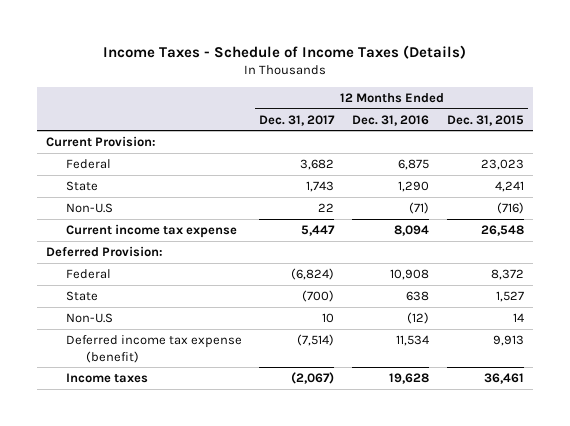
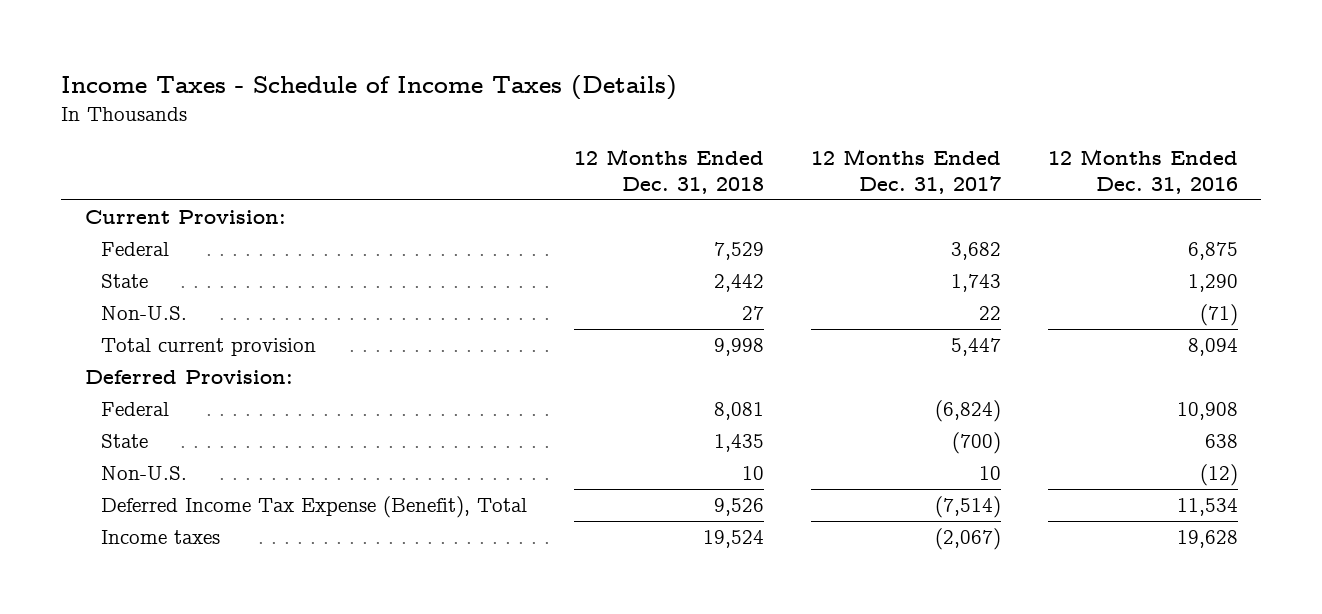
- | 12 Months Ended Dec. 31, 2017 | 12 Months Ended Dec. 31, 2016 | 12 Months Ended Dec. 31, 2015
+ | 12 Months Ended Dec. 31, 2018 | 12 Months Ended Dec. 31, 2017 | 12 Months Ended Dec. 31, 2016
- Non-U.S | 22 | (71) | (716)
- Current income tax expense | 5,447 | 8,094 | 26,548
+ Non-U.S. | 27 | 22 | (71)
+ Total current provision | 9,998 | 5,447 | 8,094
- Non-U.S | 10 | (12) | 14
- Deferred income tax expense (benefit) | (7,514) | 11,534 | 9,913
+ Non-U.S. | 10 | 10 | (12)
+ Deferred Income Tax Expense (Benefit), Total | 9,526 | (7,514) | 11,534

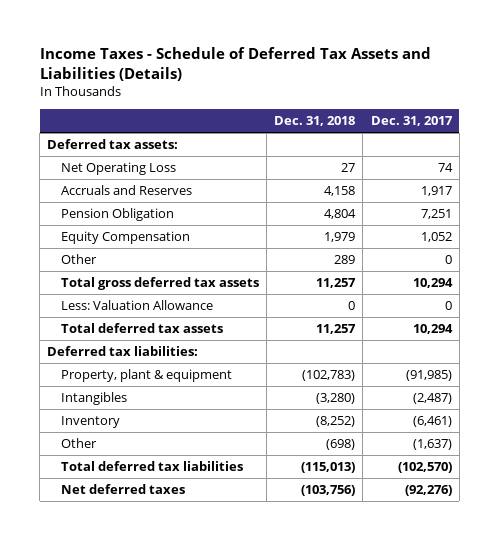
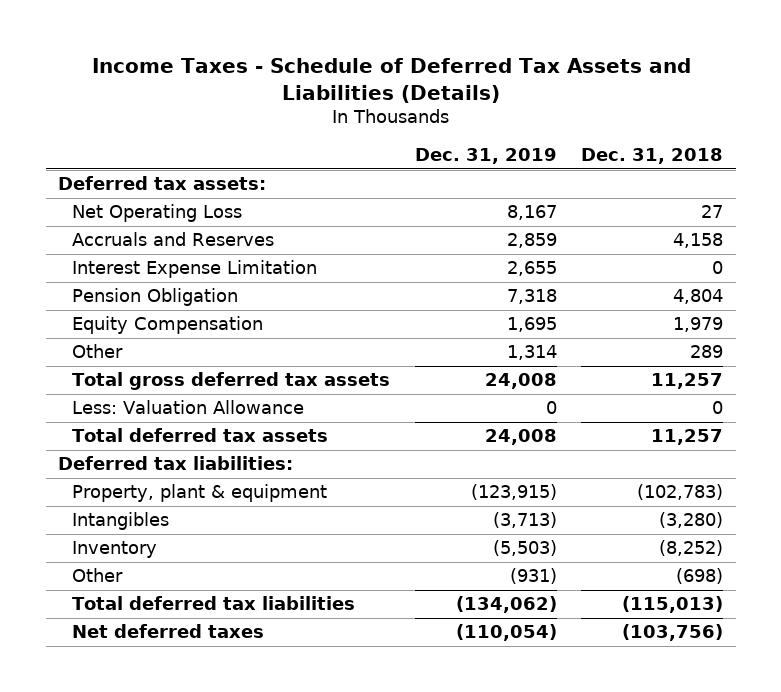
- | Dec. 31, 2018 | Dec. 31, 2017
+ | Dec. 31, 2019 | Dec. 31, 2018
+ Interest Expense Limitation | 2,655 | 0

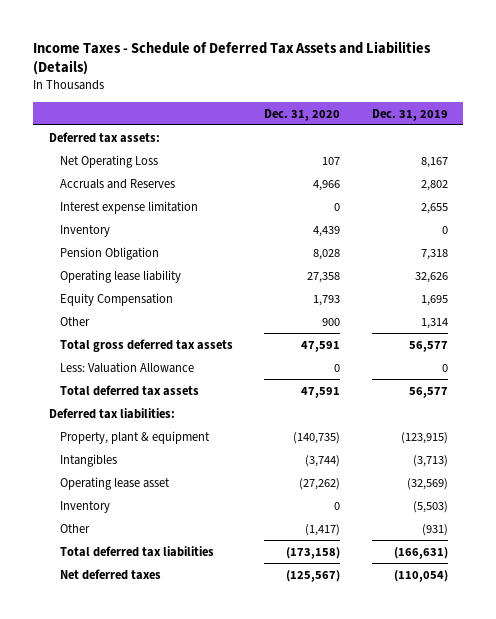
- | Dec. 31, 2019 | Dec. 31, 2018
+ | Dec. 31, 2020 | Dec. 31, 2019
- Accruals and Reserves | 2,859 | 4,158
- Interest Expense Limitation | 2,655 | 0
+ Accruals and Reserves | 4,966 | 2,802
+ Interest expense limitation | 0 | 2,655
+ Inventory | 4,439 | 0
+ Operating lease liability | 27,358 | 32,626
- Total gross deferred tax assets | 24,008 | 11,257
+ Total gross deferred tax assets | 47,591 | 56,577
- Total deferred tax assets | 24,008 | 11,257
+ Total deferred tax assets | 47,591 | 56,577
+ Operating lease asset | (27,262) | (32,569)
- Total deferred tax liabilities | (134,062) | (115,013)
+ Total deferred tax liabilities | (173,158) | (166,631)

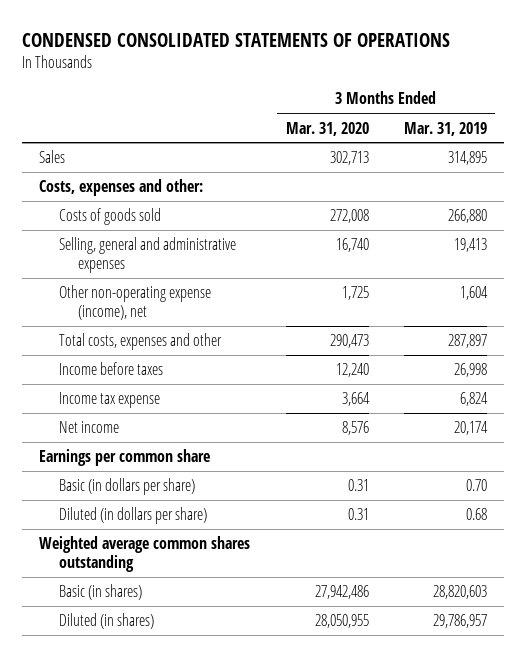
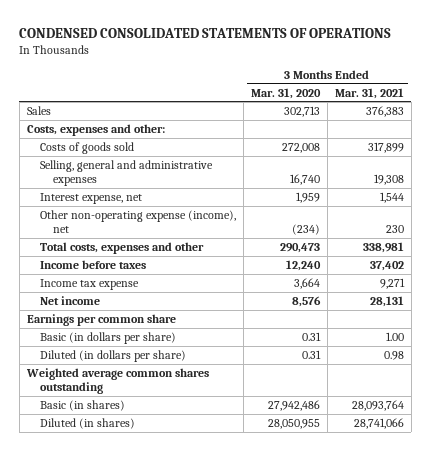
- | 3 Months Ended Mar. 31, 2020 | 3 Months Ended Mar. 31, 2019
+ | 3 Months Ended Mar. 31, 2020 | 3 Months Ended Mar. 31, 2021
- Other non-operating expense (income), net | 1,725 | 1,604
+ Interest expense, net | 1,959 | 1,544
+ Other non-operating expense (income), net | (234) | 230

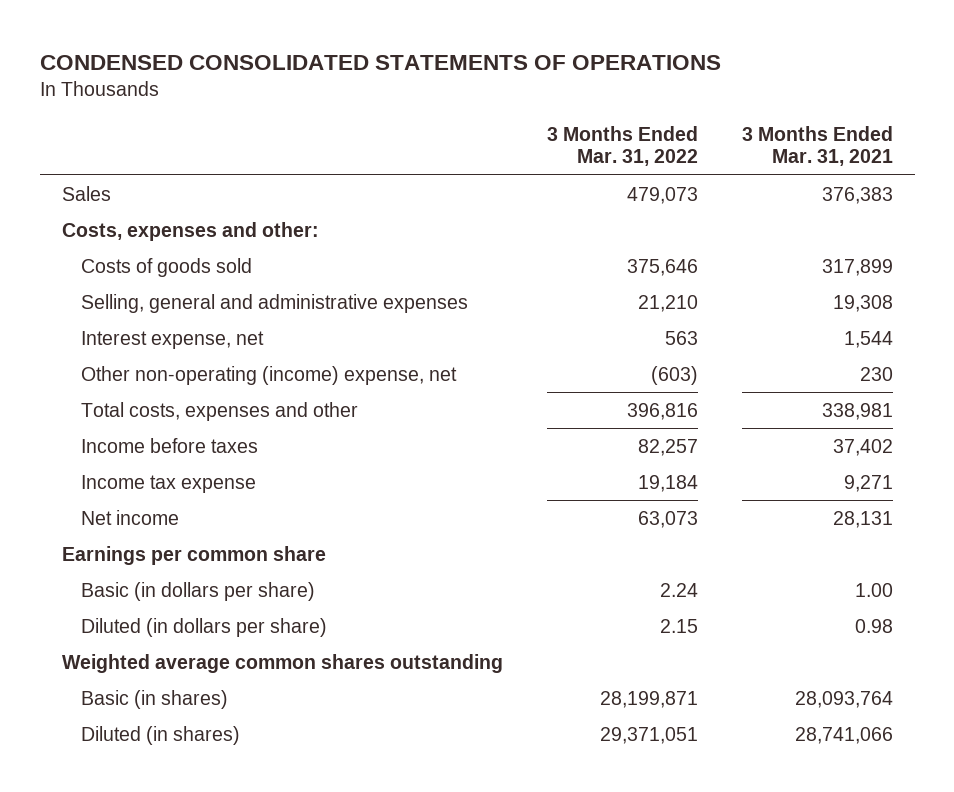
- | 3 Months Ended Mar. 31, 2020 | 3 Months Ended Mar. 31, 2021
+ | 3 Months Ended Mar. 31, 2022 | 3 Months Ended Mar. 31, 2021
- Other non-operating expense (income), net | (234) | 230
+ Other non-operating (income) expense, net | (603) | 230

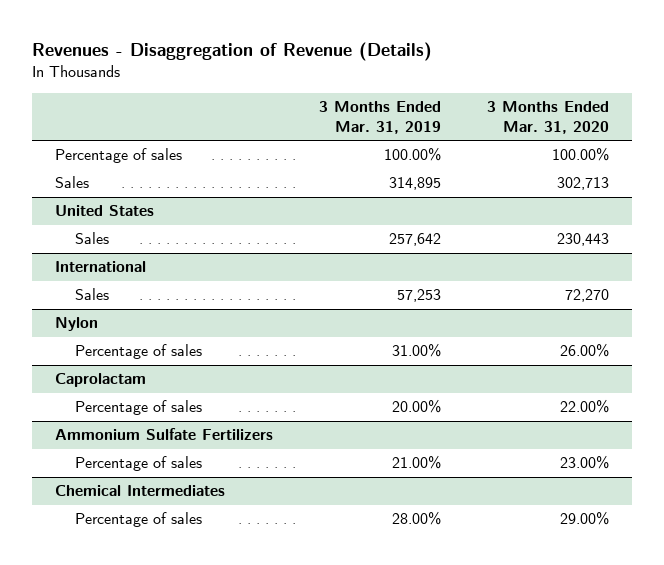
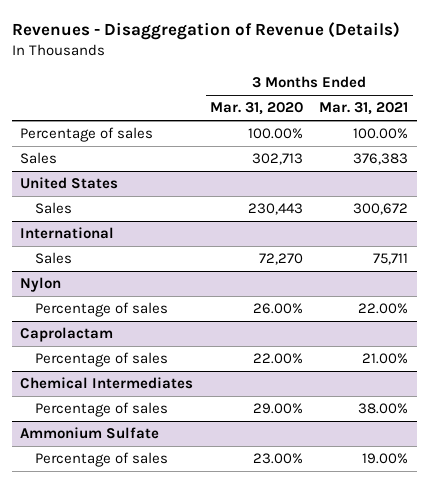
- | 3 Months Ended Mar. 31, 2019 | 3 Months Ended Mar. 31, 2020
+ | 3 Months Ended Mar. 31, 2020 | 3 Months Ended Mar. 31, 2021
- Ammonium Sulfate Fertilizers
- Percentage of sales | 21.00% | 23.00%
+ Ammonium Sulfate
+ Percentage of sales | 23.00% | 19.00%

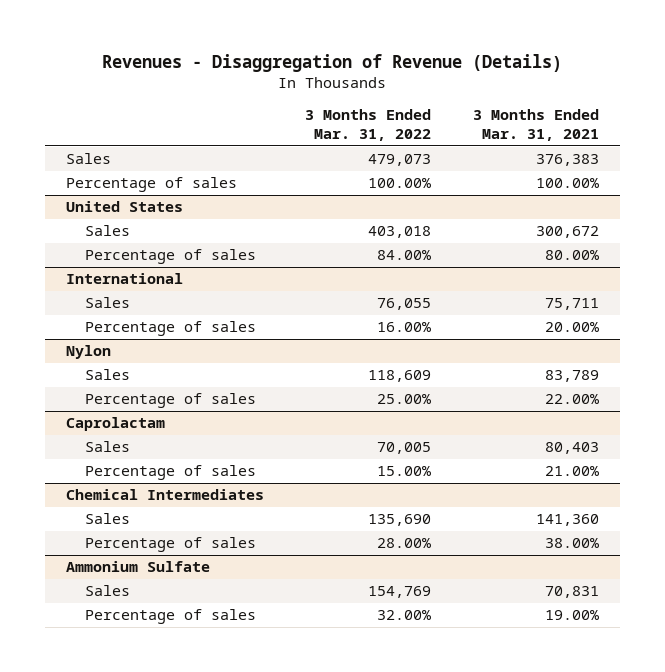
- | 3 Months Ended Mar. 31, 2020 | 3 Months Ended Mar. 31, 2021
+ | 3 Months Ended Mar. 31, 2022 | 3 Months Ended Mar. 31, 2021
moved down: Percentage of sales | 100.00% | 100.00%
@ United States
+ Percentage of sales | 84.00% | 80.00%
@ International
+ Percentage of sales | 16.00% | 20.00%
@ Nylon
+ Sales | 118,609 | 83,789
@ Caprolactam
+ Sales | 70,005 | 80,403
@ Chemical Intermediates
+ Sales | 135,690 | 141,360
@ Ammonium Sulfate
+ Sales | 154,769 | 70,831

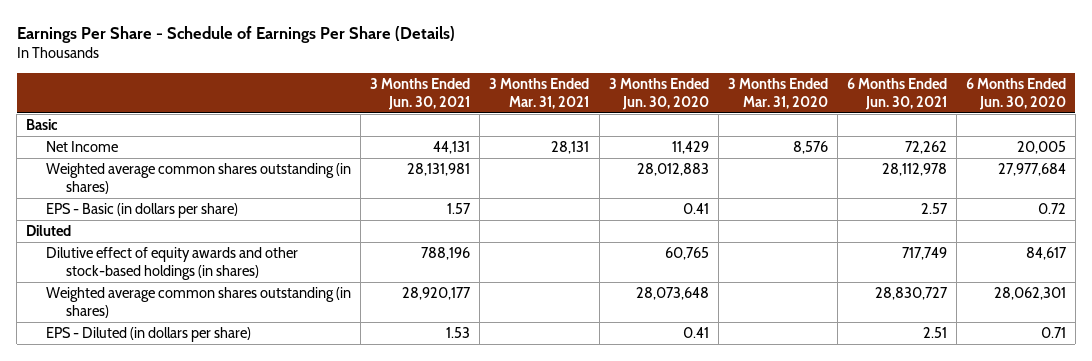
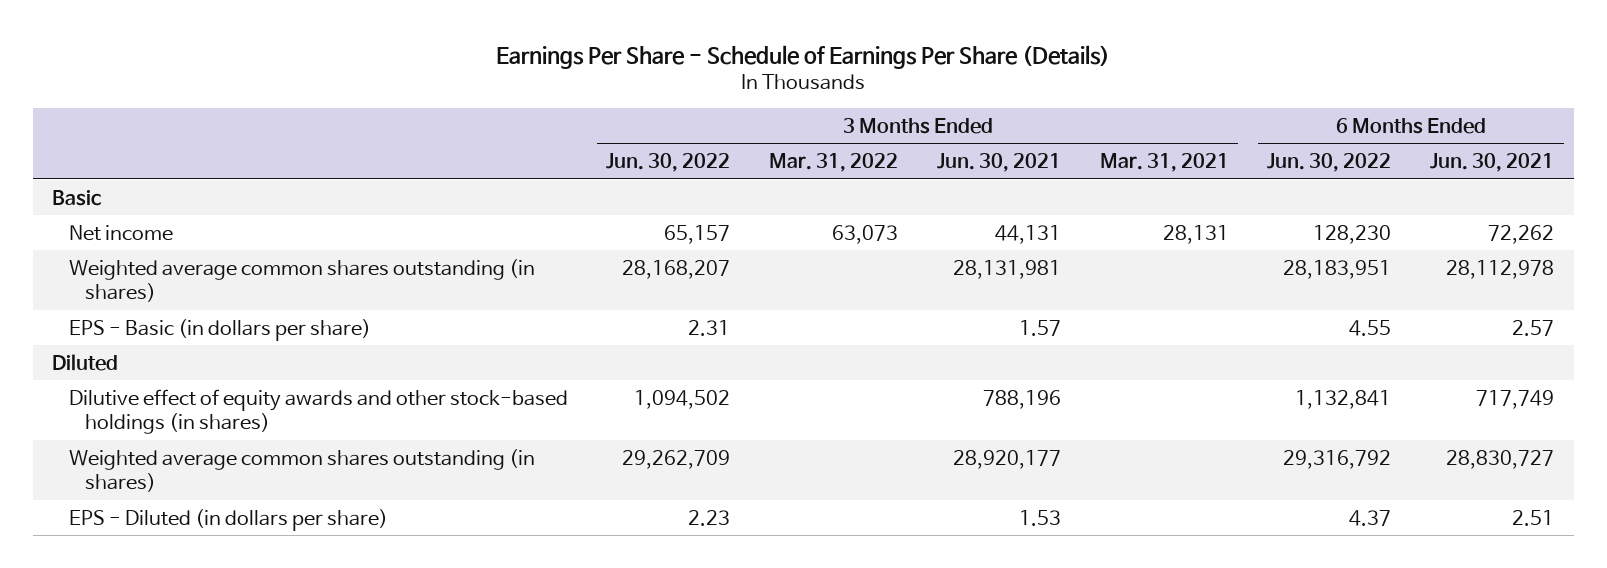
- | 3 Months Ended Jun. 30, 2021 | 3 Months Ended Mar. 31, 2021 | 3 Months Ended Jun. 30, 2020 | 3 Months Ended Mar. 31, 2020 | 6 Months Ended Jun. 30, 2021 | 6 Months Ended Jun. 30, 2020
+ | 3 Months Ended Jun. 30, 2022 | 3 Months Ended Mar. 31, 2022 | 3 Months Ended Jun. 30, 2021 | 3 Months Ended Mar. 31, 2021 | 6 Months Ended Jun. 30, 2022 | 6 Months Ended Jun. 30, 2021
- Net Income | 44,131 | 28,131 | 11,429 | 8,576 | 72,262 | 20,005
+ Net income | 65,157 | 63,073 | 44,131 | 28,131 | 128,230 | 72,262

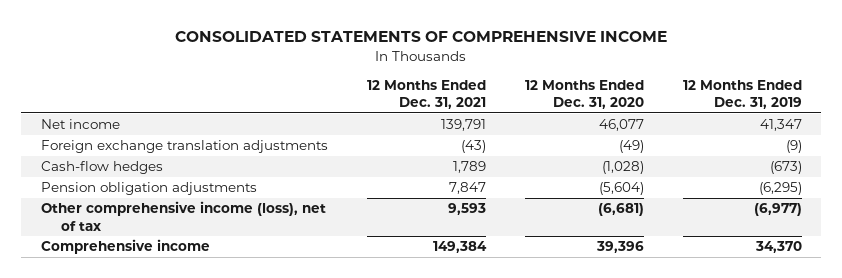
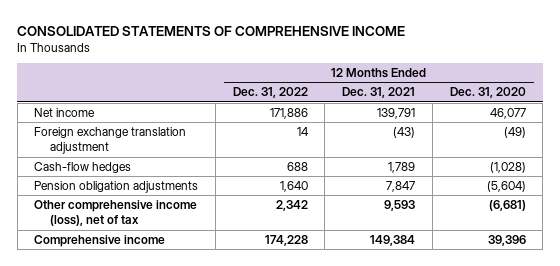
- | 12 Months Ended Dec. 31, 2021 | 12 Months Ended Dec. 31, 2020 | 12 Months Ended Dec. 31, 2019
+ | 12 Months Ended Dec. 31, 2022 | 12 Months Ended Dec. 31, 2021 | 12 Months Ended Dec. 31, 2020
- Foreign exchange translation adjustments | (43) | (49) | (9)
+ Foreign exchange translation adjustment | 14 | (43) | (49)

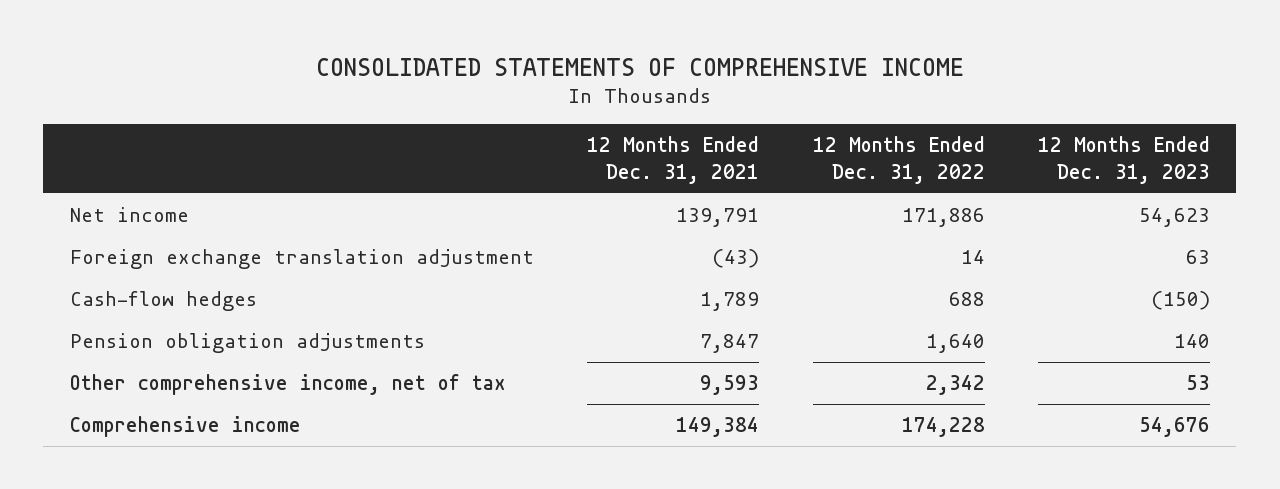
- | 12 Months Ended Dec. 31, 2022 | 12 Months Ended Dec. 31, 2021 | 12 Months Ended Dec. 31, 2020
+ | 12 Months Ended Dec. 31, 2021 | 12 Months Ended Dec. 31, 2022 | 12 Months Ended Dec. 31, 2023
- Other comprehensive income (loss), net of tax | 2,342 | 9,593 | (6,681)
+ Other comprehensive income, net of tax | 9,593 | 2,342 | 53

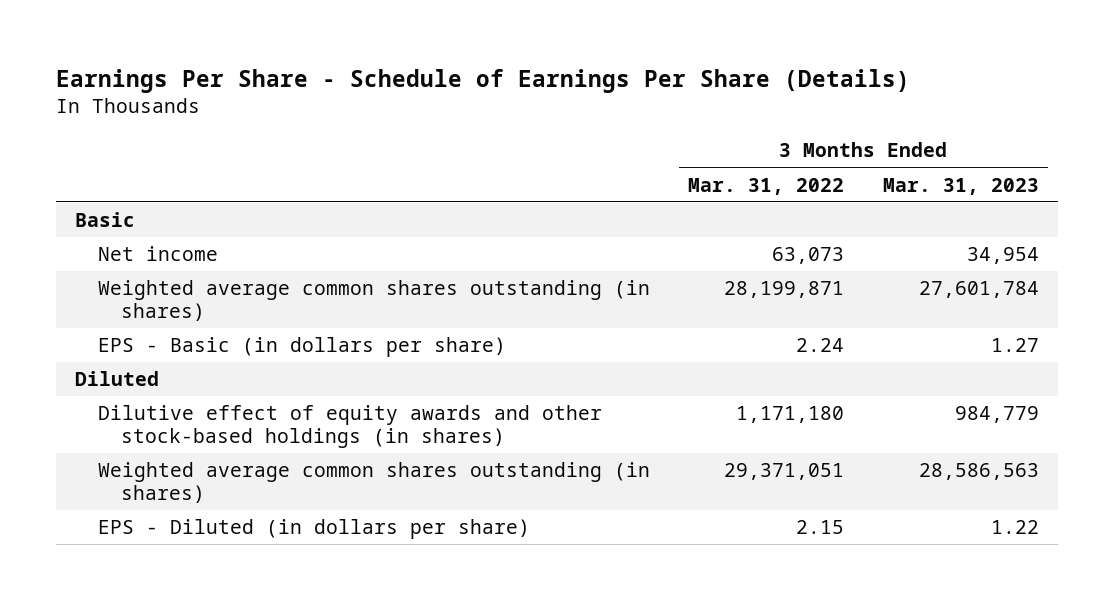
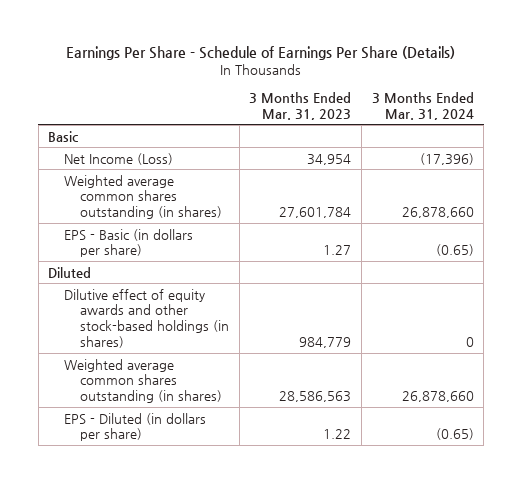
- | 3 Months Ended Mar. 31, 2022 | 3 Months Ended Mar. 31, 2023
+ | 3 Months Ended Mar. 31, 2023 | 3 Months Ended Mar. 31, 2024
- Net income | 63,073 | 34,954
+ Net Income (Loss) | 34,954 | (17,396)

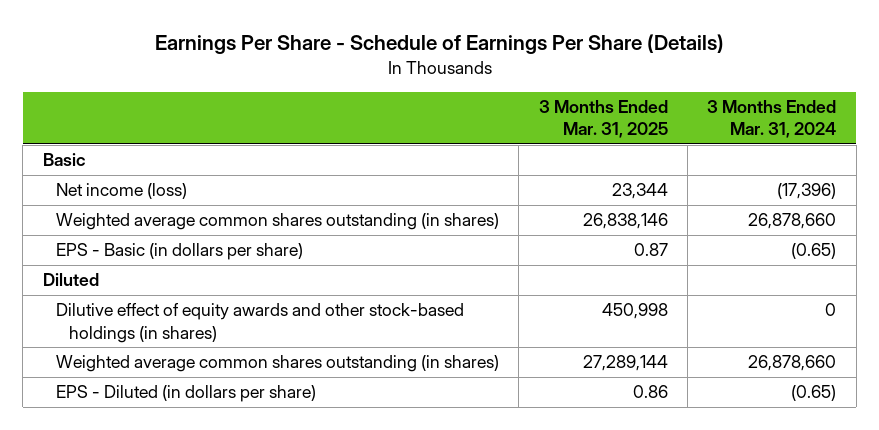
- | 3 Months Ended Mar. 31, 2023 | 3 Months Ended Mar. 31, 2024
+ | 3 Months Ended Mar. 31, 2025 | 3 Months Ended Mar. 31, 2024
- Net Income (Loss) | 34,954 | (17,396)
+ Net income (loss) | 23,344 | (17,396)

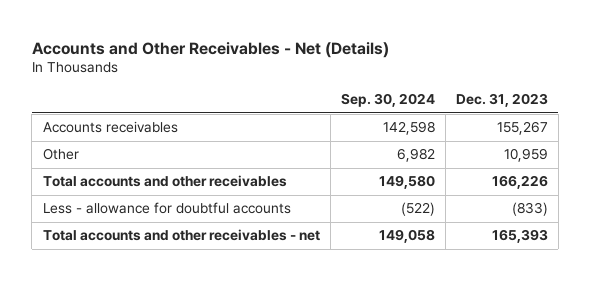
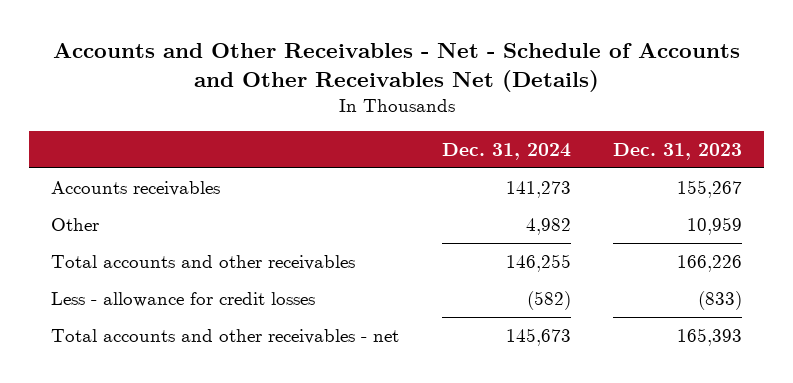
- Accounts and Other Receivables - Net (Details)
+ Accounts and Other Receivables - Net - Schedule of Accounts and Other Receivables Net (Details)
- | Sep. 30, 2024 | Dec. 31, 2023
+ | Dec. 31, 2024 | Dec. 31, 2023
- Less - allowance for doubtful accounts | (522) | (833)
+ Less - allowance for credit losses | (582) | (833)

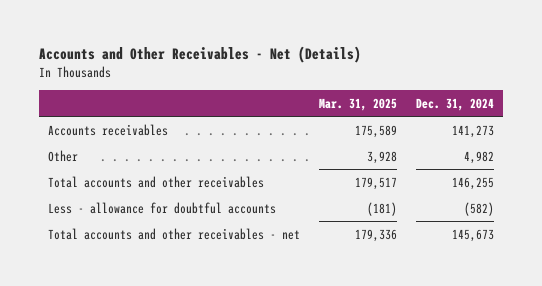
- Accounts and Other Receivables - Net - Schedule of Accounts and Other Receivables Net (Details)
+ Accounts and Other Receivables - Net (Details)
- | Dec. 31, 2024 | Dec. 31, 2023
+ | Mar. 31, 2025 | Dec. 31, 2024
- Less - allowance for credit losses | (582) | (833)
+ Less - allowance for doubtful accounts | (181) | (582)

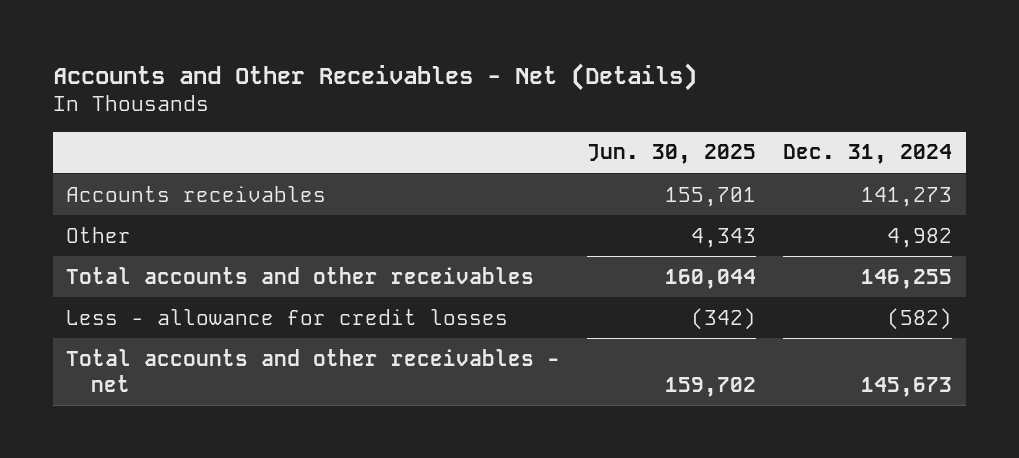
- | Mar. 31, 2025 | Dec. 31, 2024
+ | Jun. 30, 2025 | Dec. 31, 2024
- Less - allowance for doubtful accounts | (181) | (582)
+ Less - allowance for credit losses | (342) | (582)

